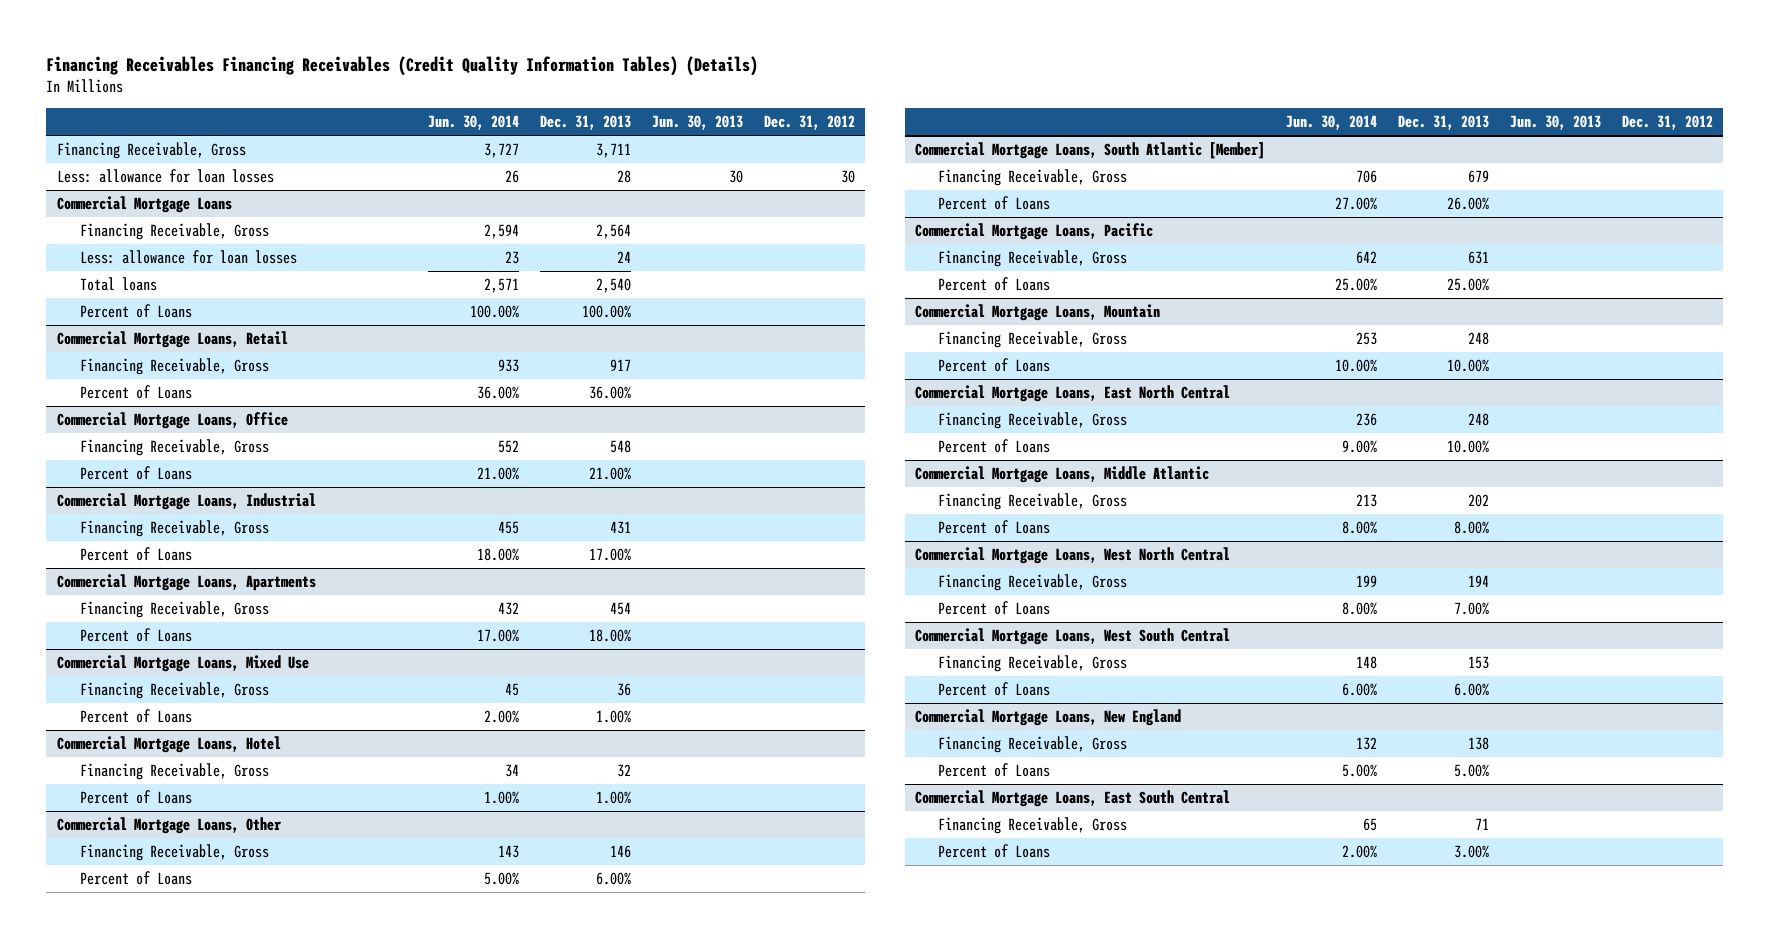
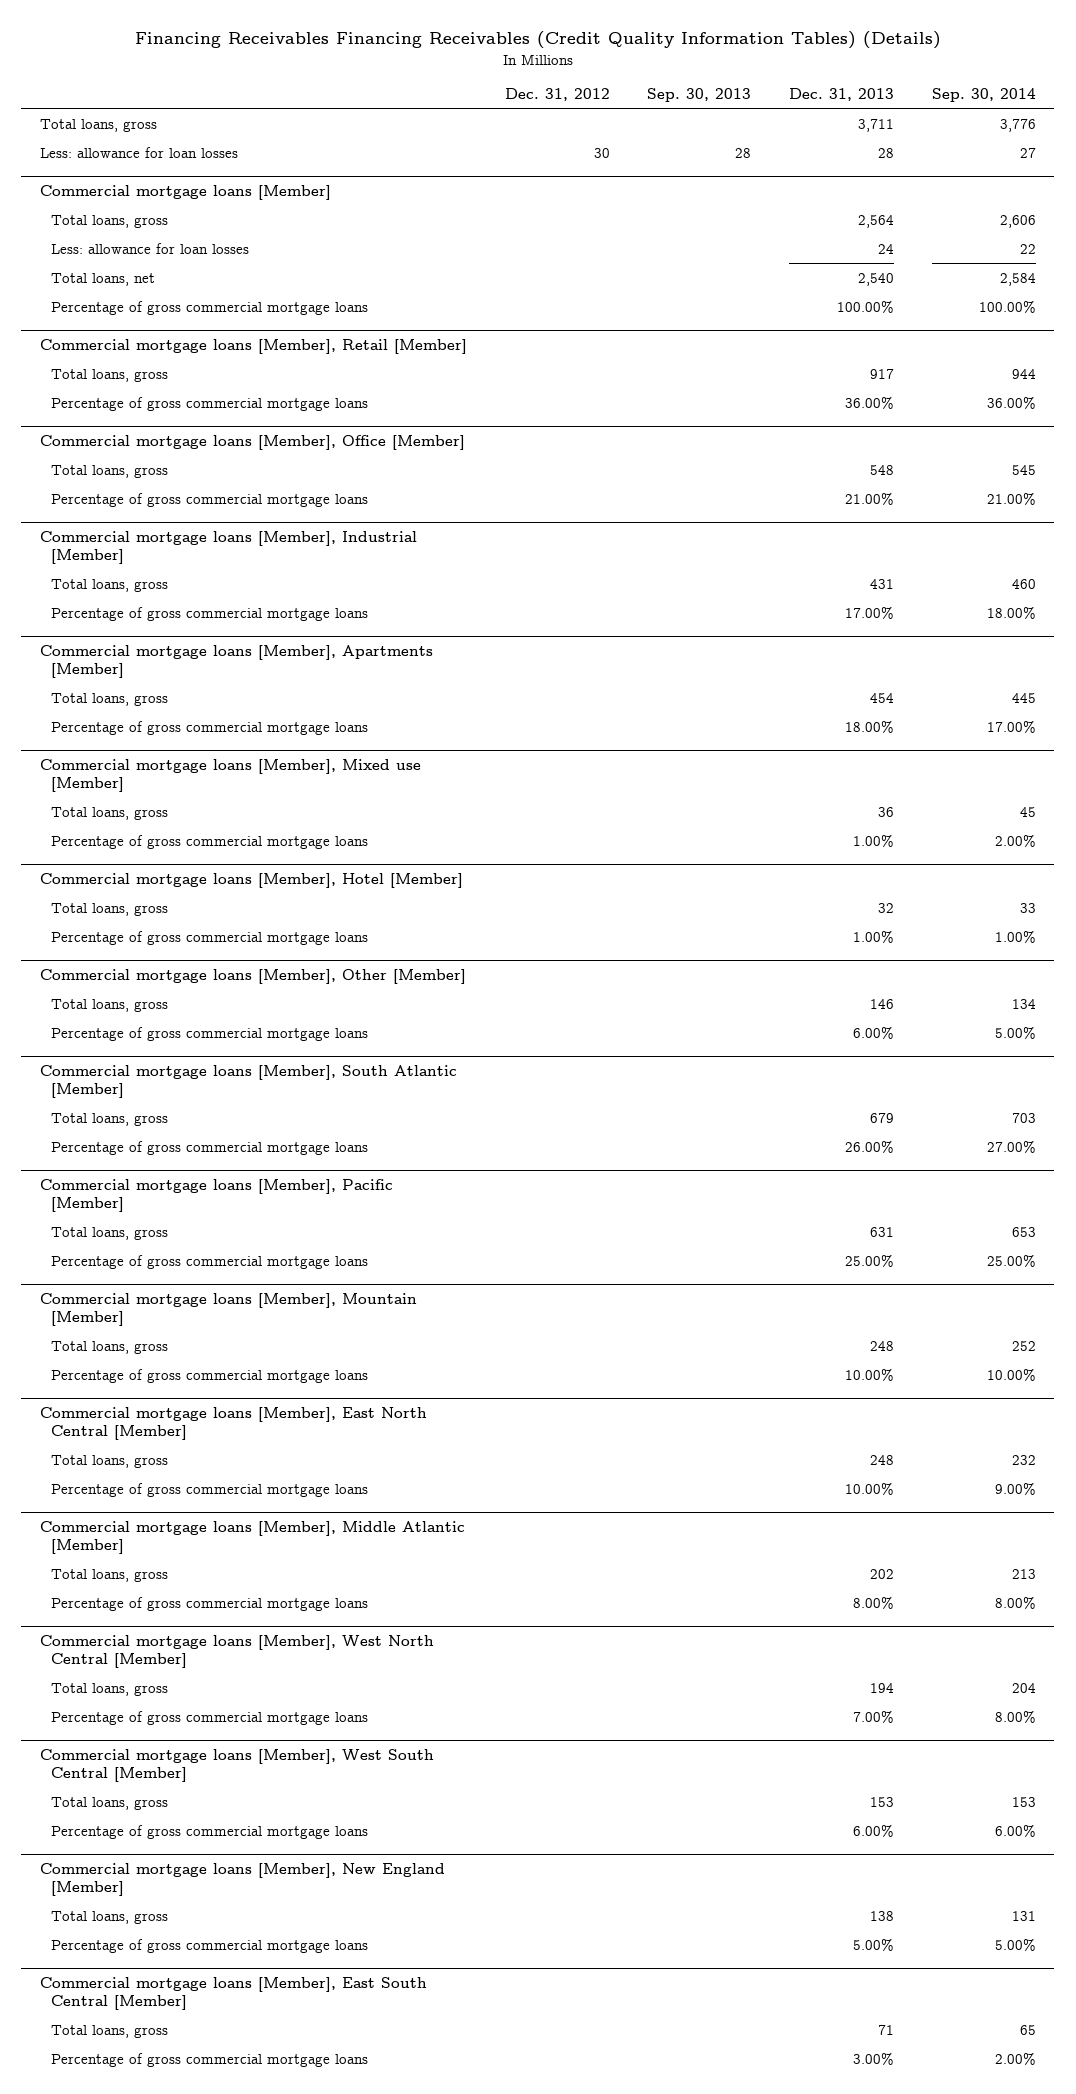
- | Jun. 30, 2014 | Dec. 31, 2013 | Jun. 30, 2013 | Dec. 31, 2012
+ | Dec. 31, 2012 | Sep. 30, 2013 | Dec. 31, 2013 | Sep. 30, 2014
- Financing Receivable, Gross | 3,727 | 3,711 | |
+ Total loans, gross | | | 3,711 | 3,776
- Commercial Mortgage Loans
- Financing Receivable, Gross | 2,594 | 2,564 | |
+ Commercial mortgage loans [Member]
+ Total loans, gross | | | 2,564 | 2,606
- Total loans | 2,571 | 2,540 | |
- Percent of Loans | 100.00% | 100.00% | |
- Commercial Mortgage Loans, Retail
- Financing Receivable, Gross | 933 | 917 | |
- Percent of Loans | 36.00% | 36.00% | |
- Commercial Mortgage Loans, Office
- Financing Receivable, Gross | 552 | 548 | |
- Percent of Loans | 21.00% | 21.00% | |
- Commercial Mortgage Loans, Industrial
- Financing Receivable, Gross | 455 | 431 | |
- Percent of Loans | 18.00% | 17.00% | |
- Commercial Mortgage Loans, Apartments
- Financing Receivable, Gross | 432 | 454 | |
- Percent of Loans | 17.00% | 18.00% | |
- Commercial Mortgage Loans, Mixed Use
- Financing Receivable, Gross | 45 | 36 | |
- Percent of Loans | 2.00% | 1.00% | |
- Commercial Mortgage Loans, Hotel
- Financing Receivable, Gross | 34 | 32 | |
- Percent of Loans | 1.00% | 1.00% | |
- Commercial Mortgage Loans, Other
- Financing Receivable, Gross | 143 | 146 | |
- Percent of Loans | 5.00% | 6.00% | |
- Commercial Mortgage Loans, South Atlantic [Member]
- Financing Receivable, Gross | 706 | 679 | |
- Percent of Loans | 27.00% | 26.00% | |
- Commercial Mortgage Loans, Pacific
- Financing Receivable, Gross | 642 | 631 | |
- Percent of Loans | 25.00% | 25.00% | |
- Commercial Mortgage Loans, Mountain
- Financing Receivable, Gross | 253 | 248 | |
- Percent of Loans | 10.00% | 10.00% | |
- Commercial Mortgage Loans, East North Central
- Financing Receivable, Gross | 236 | 248 | |
- Percent of Loans | 9.00% | 10.00% | |
- Commercial Mortgage Loans, Middle Atlantic
- Financing Receivable, Gross | 213 | 202 | |
- Percent of Loans | 8.00% | 8.00% | |
- Commercial Mortgage Loans, West North Central
- Financing Receivable, Gross | 199 | 194 | |
- Percent of Loans | 8.00% | 7.00% | |
- Commercial Mortgage Loans, West South Central
- Financing Receivable, Gross | 148 | 153 | |
- Percent of Loans | 6.00% | 6.00% | |
- Commercial Mortgage Loans, New England
- Financing Receivable, Gross | 132 | 138 | |
- Percent of Loans | 5.00% | 5.00% | |
- Commercial Mortgage Loans, East South Central
- Financing Receivable, Gross | 65 | 71 | |
- Percent of Loans | 2.00% | 3.00% | |
+ Total loans, net | | | 2,540 | 2,584
+ Percentage of gross commercial mortgage loans | | | 100.00% | 100.00%
+ Commercial mortgage loans [Member], Retail [Member]
+ Total loans, gross | | | 917 | 944
+ Percentage of gross commercial mortgage loans | | | 36.00% | 36.00%
+ Commercial mortgage loans [Member], Office [Member]
+ Total loans, gross | | | 548 | 545
+ Percentage of gross commercial mortgage loans | | | 21.00% | 21.00%
+ Commercial mortgage loans [Member], Industrial [Member]
+ Total loans, gross | | | 431 | 460
+ Percentage of gross commercial mortgage loans | | | 17.00% | 18.00%
+ Commercial mortgage loans [Member], Apartments [Member]
+ Total loans, gross | | | 454 | 445
+ Percentage of gross commercial mortgage loans | | | 18.00% | 17.00%
+ Commercial mortgage loans [Member], Mixed use [Member]
+ Total loans, gross | | | 36 | 45
+ Percentage of gross commercial mortgage loans | | | 1.00% | 2.00%
+ Commercial mortgage loans [Member], Hotel [Member]
+ Total loans, gross | | | 32 | 33
+ Percentage of gross commercial mortgage loans | | | 1.00% | 1.00%
+ Commercial mortgage loans [Member], Other [Member]
+ Total loans, gross | | | 146 | 134
+ Percentage of gross commercial mortgage loans | | | 6.00% | 5.00%
+ Commercial mortgage loans [Member], South Atlantic [Member]
+ Total loans, gross | | | 679 | 703
+ Percentage of gross commercial mortgage loans | | | 26.00% | 27.00%
+ Commercial mortgage loans [Member], Pacific [Member]
+ Total loans, gross | | | 631 | 653
+ Percentage of gross commercial mortgage loans | | | 25.00% | 25.00%
+ Commercial mortgage loans [Member], Mountain [Member]
+ Total loans, gross | | | 248 | 252
+ Percentage of gross commercial mortgage loans | | | 10.00% | 10.00%
+ Commercial mortgage loans [Member], East North Central [Member]
+ Total loans, gross | | | 248 | 232
+ Percentage of gross commercial mortgage loans | | | 10.00% | 9.00%
+ Commercial mortgage loans [Member], Middle Atlantic [Member]
+ Total loans, gross | | | 202 | 213
+ Percentage of gross commercial mortgage loans | | | 8.00% | 8.00%
+ Commercial mortgage loans [Member], West North Central [Member]
+ Total loans, gross | | | 194 | 204
+ Percentage of gross commercial mortgage loans | | | 7.00% | 8.00%
+ Commercial mortgage loans [Member], West South Central [Member]
+ Total loans, gross | | | 153 | 153
+ Percentage of gross commercial mortgage loans | | | 6.00% | 6.00%
+ Commercial mortgage loans [Member], New England [Member]
+ Total loans, gross | | | 138 | 131
+ Percentage of gross commercial mortgage loans | | | 5.00% | 5.00%
+ Commercial mortgage loans [Member], East South Central [Member]
+ Total loans, gross | | | 71 | 65
+ Percentage of gross commercial mortgage loans | | | 3.00% | 2.00%

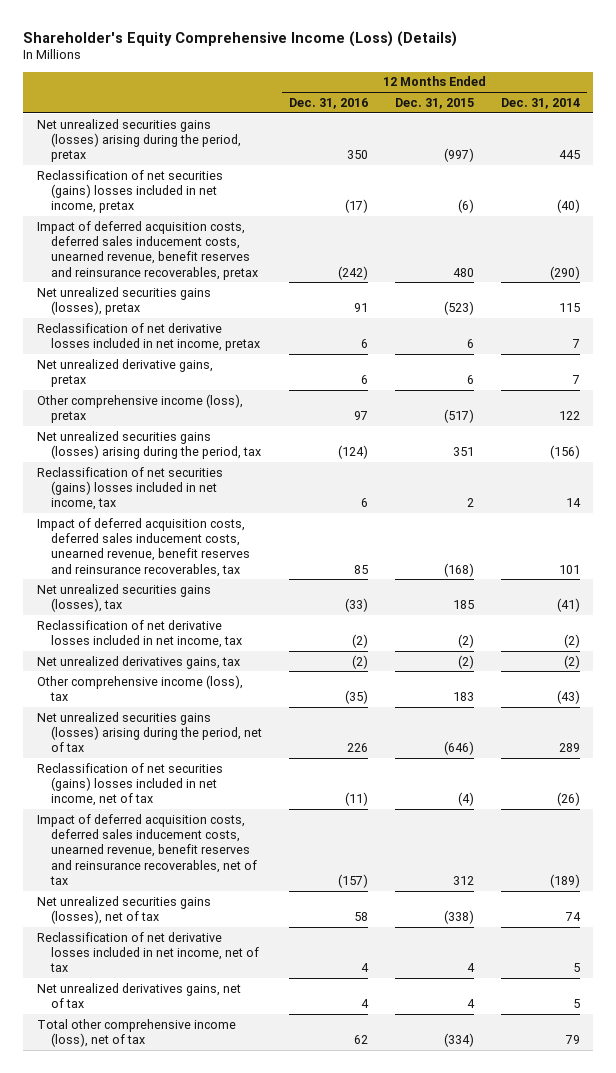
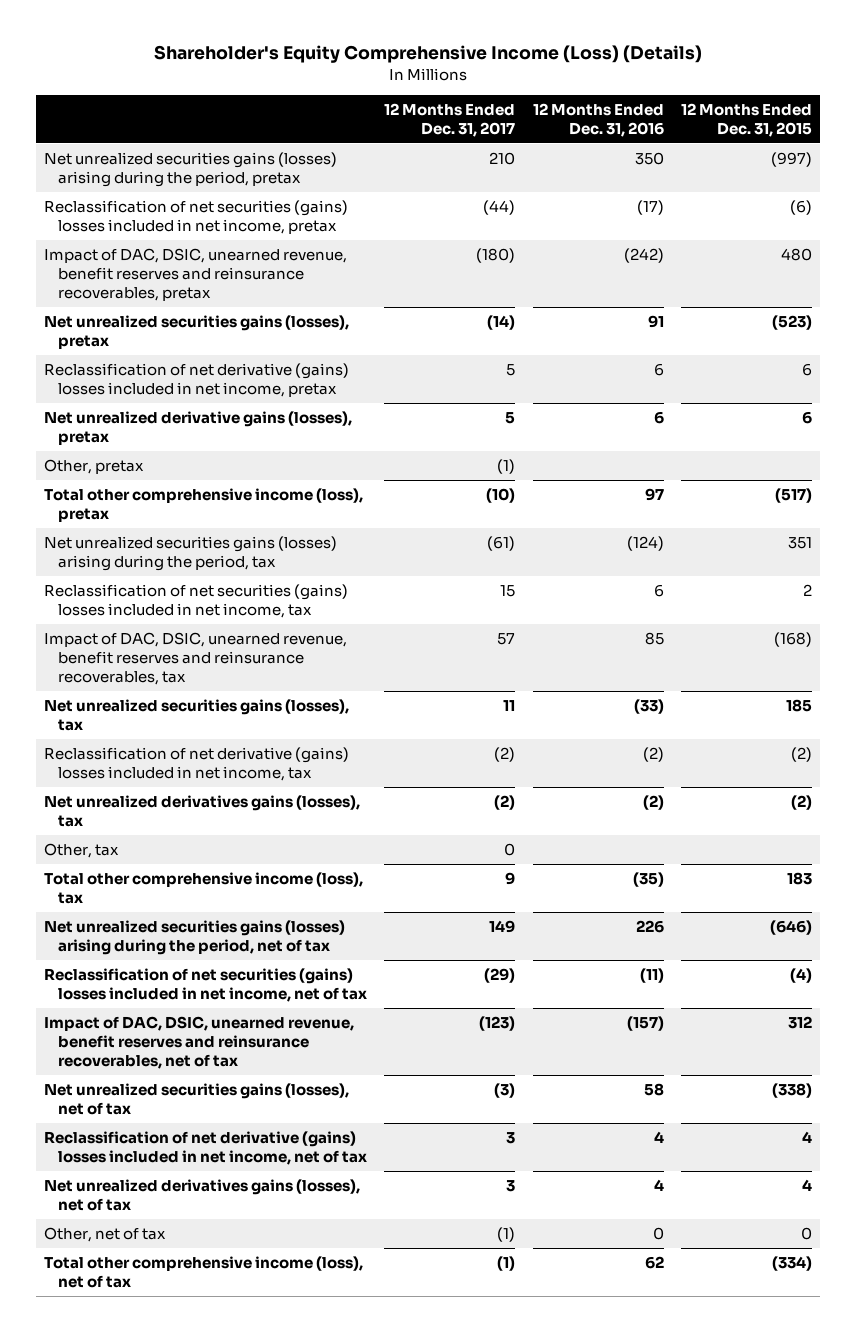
- | 12 Months Ended Dec. 31, 2016 | 12 Months Ended Dec. 31, 2015 | 12 Months Ended Dec. 31, 2014
+ | 12 Months Ended Dec. 31, 2017 | 12 Months Ended Dec. 31, 2016 | 12 Months Ended Dec. 31, 2015
- Impact of deferred acquisition costs, deferred sales inducement costs, unearned revenue, benefit reserves and reinsurance recoverables, pretax | (242) | 480 | (290)
+ Impact of DAC, DSIC, unearned revenue, benefit reserves and reinsurance recoverables, pretax | (180) | (242) | 480
- Reclassification of net derivative losses included in net income, pretax | 6 | 6 | 7
- Net unrealized derivative gains, pretax | 6 | 6 | 7
- Other comprehensive income (loss), pretax | 97 | (517) | 122
+ Reclassification of net derivative (gains) losses included in net income, pretax | 5 | 6 | 6
+ Net unrealized derivative gains (losses), pretax | 5 | 6 | 6
+ Other, pretax | (1) | |
+ Total other comprehensive income (loss), pretax | (10) | 97 | (517)
- Impact of deferred acquisition costs, deferred sales inducement costs, unearned revenue, benefit reserves and reinsurance recoverables, tax | 85 | (168) | 101
+ Impact of DAC, DSIC, unearned revenue, benefit reserves and reinsurance recoverables, tax | 57 | 85 | (168)
- Reclassification of net derivative losses included in net income, tax | (2) | (2) | (2)
- Net unrealized derivatives gains, tax | (2) | (2) | (2)
- Other comprehensive income (loss), tax | (35) | 183 | (43)
+ Reclassification of net derivative (gains) losses included in net income, tax | (2) | (2) | (2)
+ Net unrealized derivatives gains (losses), tax | (2) | (2) | (2)
+ Other, tax | 0 | |
+ Total other comprehensive income (loss), tax | 9 | (35) | 183
- Impact of deferred acquisition costs, deferred sales inducement costs, unearned revenue, benefit reserves and reinsurance recoverables, net of tax | (157) | 312 | (189)
+ Impact of DAC, DSIC, unearned revenue, benefit reserves and reinsurance recoverables, net of tax | (123) | (157) | 312
- Reclassification of net derivative losses included in net income, net of tax | 4 | 4 | 5
- Net unrealized derivatives gains, net of tax | 4 | 4 | 5
+ Reclassification of net derivative (gains) losses included in net income, net of tax | 3 | 4 | 4
+ Net unrealized derivatives gains (losses), net of tax | 3 | 4 | 4
+ Other, net of tax | (1) | 0 | 0

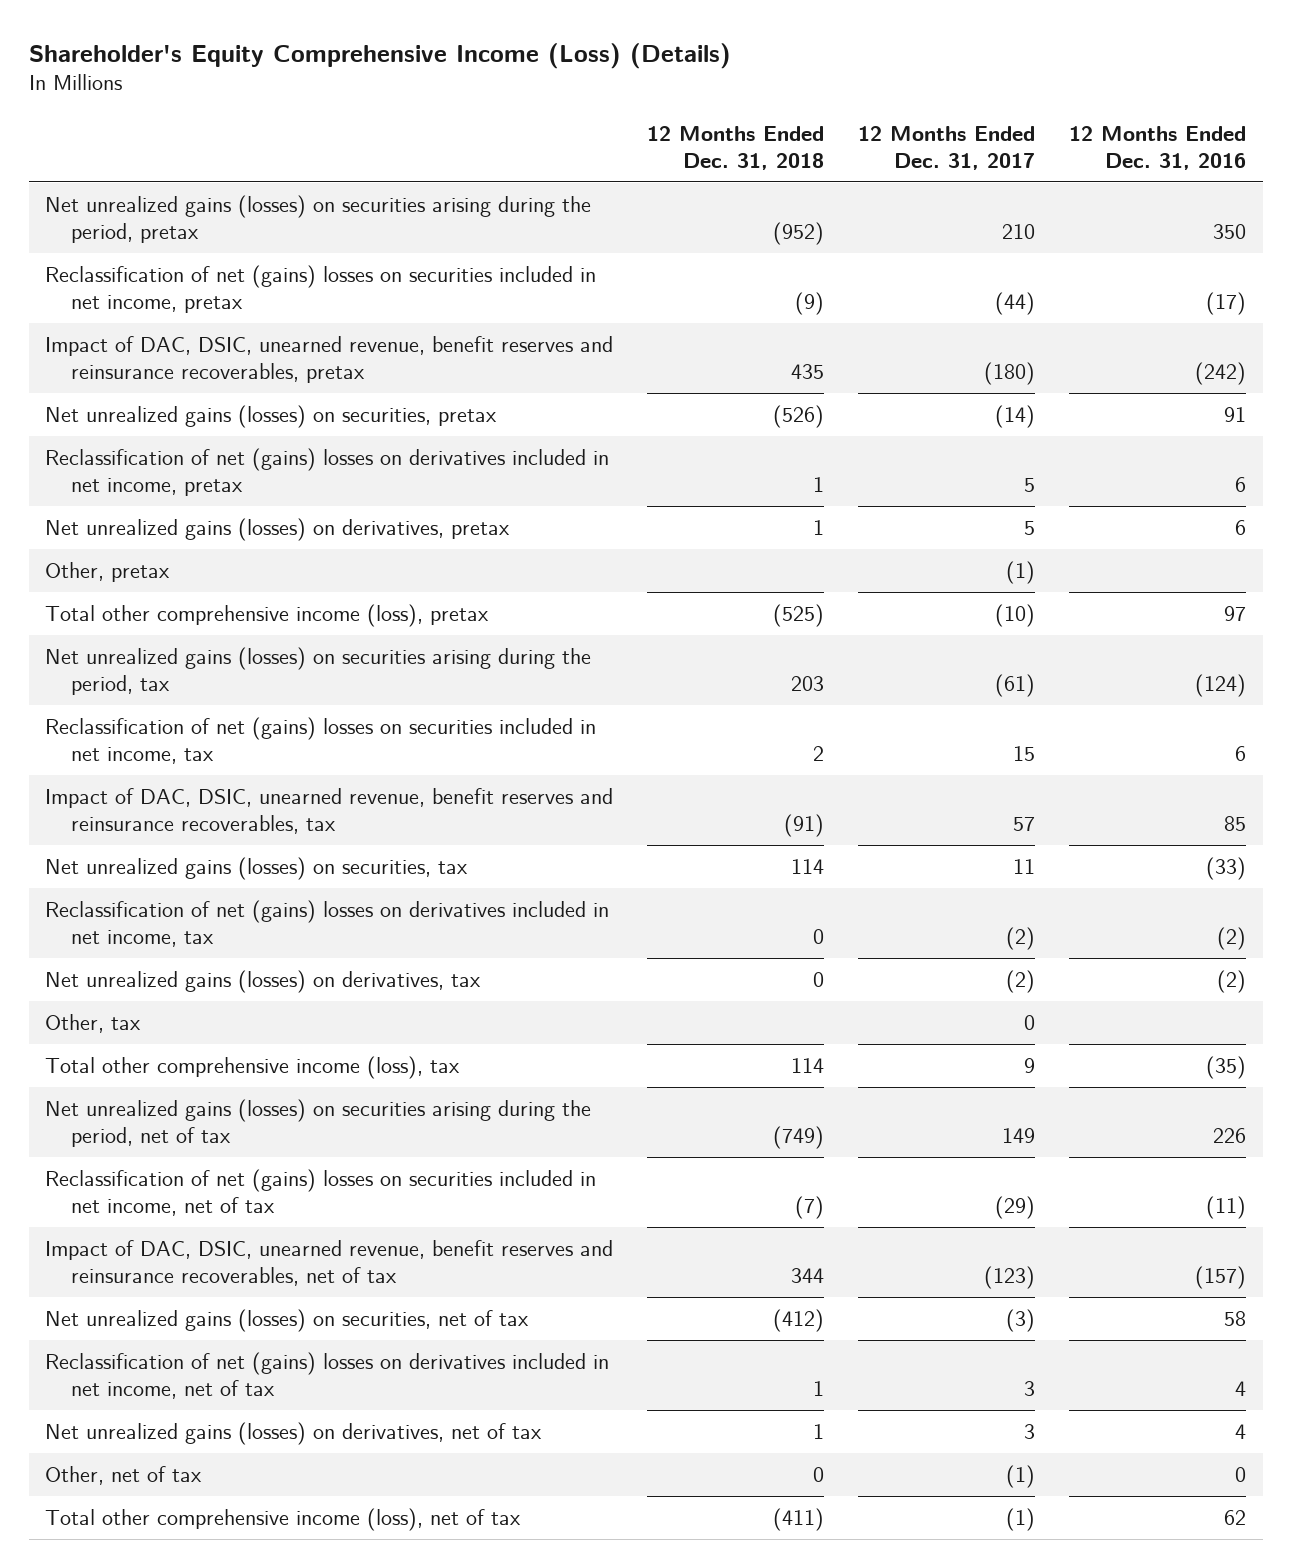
- | 12 Months Ended Dec. 31, 2017 | 12 Months Ended Dec. 31, 2016 | 12 Months Ended Dec. 31, 2015
+ | 12 Months Ended Dec. 31, 2018 | 12 Months Ended Dec. 31, 2017 | 12 Months Ended Dec. 31, 2016
- Net unrealized securities gains (losses) arising during the period, pretax | 210 | 350 | (997)
- Reclassification of net securities (gains) losses included in net income, pretax | (44) | (17) | (6)
+ Net unrealized gains (losses) on securities arising during the period, pretax | (952) | 210 | 350
+ Reclassification of net (gains) losses on securities included in net income, pretax | (9) | (44) | (17)
- Net unrealized securities gains (losses), pretax | (14) | 91 | (523)
- Reclassification of net derivative (gains) losses included in net income, pretax | 5 | 6 | 6
- Net unrealized derivative gains (losses), pretax | 5 | 6 | 6
+ Net unrealized gains (losses) on securities, pretax | (526) | (14) | 91
+ Reclassification of net (gains) losses on derivatives included in net income, pretax | 1 | 5 | 6
+ Net unrealized gains (losses) on derivatives, pretax | 1 | 5 | 6
- Net unrealized securities gains (losses) arising during the period, tax | (61) | (124) | 351
- Reclassification of net securities (gains) losses included in net income, tax | 15 | 6 | 2
+ Net unrealized gains (losses) on securities arising during the period, tax | 203 | (61) | (124)
+ Reclassification of net (gains) losses on securities included in net income, tax | 2 | 15 | 6
- Net unrealized securities gains (losses), tax | 11 | (33) | 185
- Reclassification of net derivative (gains) losses included in net income, tax | (2) | (2) | (2)
- Net unrealized derivatives gains (losses), tax | (2) | (2) | (2)
+ Net unrealized gains (losses) on securities, tax | 114 | 11 | (33)
+ Reclassification of net (gains) losses on derivatives included in net income, tax | 0 | (2) | (2)
+ Net unrealized gains (losses) on derivatives, tax | 0 | (2) | (2)
- Net unrealized securities gains (losses) arising during the period, net of tax | 149 | 226 | (646)
- Reclassification of net securities (gains) losses included in net income, net of tax | (29) | (11) | (4)
+ Net unrealized gains (losses) on securities arising during the period, net of tax | (749) | 149 | 226
+ Reclassification of net (gains) losses on securities included in net income, net of tax | (7) | (29) | (11)
- Net unrealized securities gains (losses), net of tax | (3) | 58 | (338)
- Reclassification of net derivative (gains) losses included in net income, net of tax | 3 | 4 | 4
- Net unrealized derivatives gains (losses), net of tax | 3 | 4 | 4
+ Net unrealized gains (losses) on securities, net of tax | (412) | (3) | 58
+ Reclassification of net (gains) losses on derivatives included in net income, net of tax | 1 | 3 | 4
+ Net unrealized gains (losses) on derivatives, net of tax | 1 | 3 | 4

